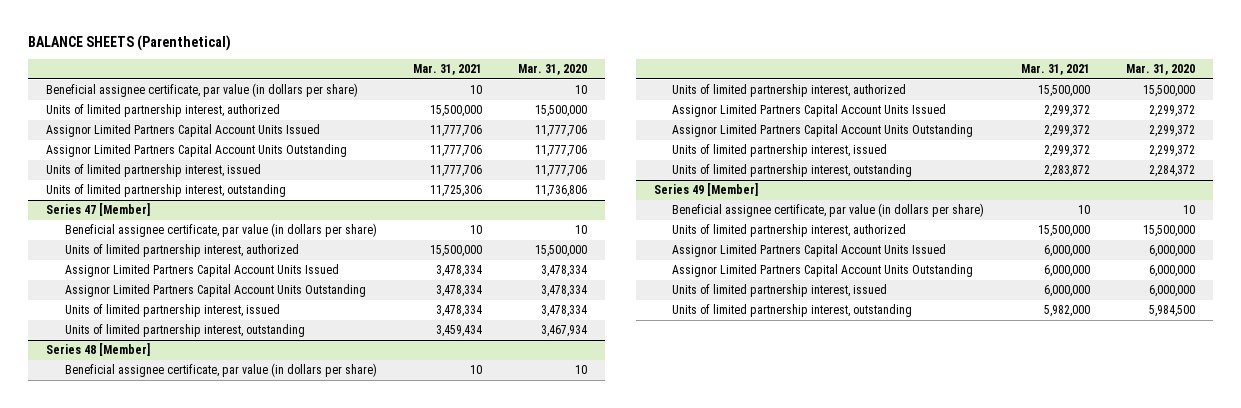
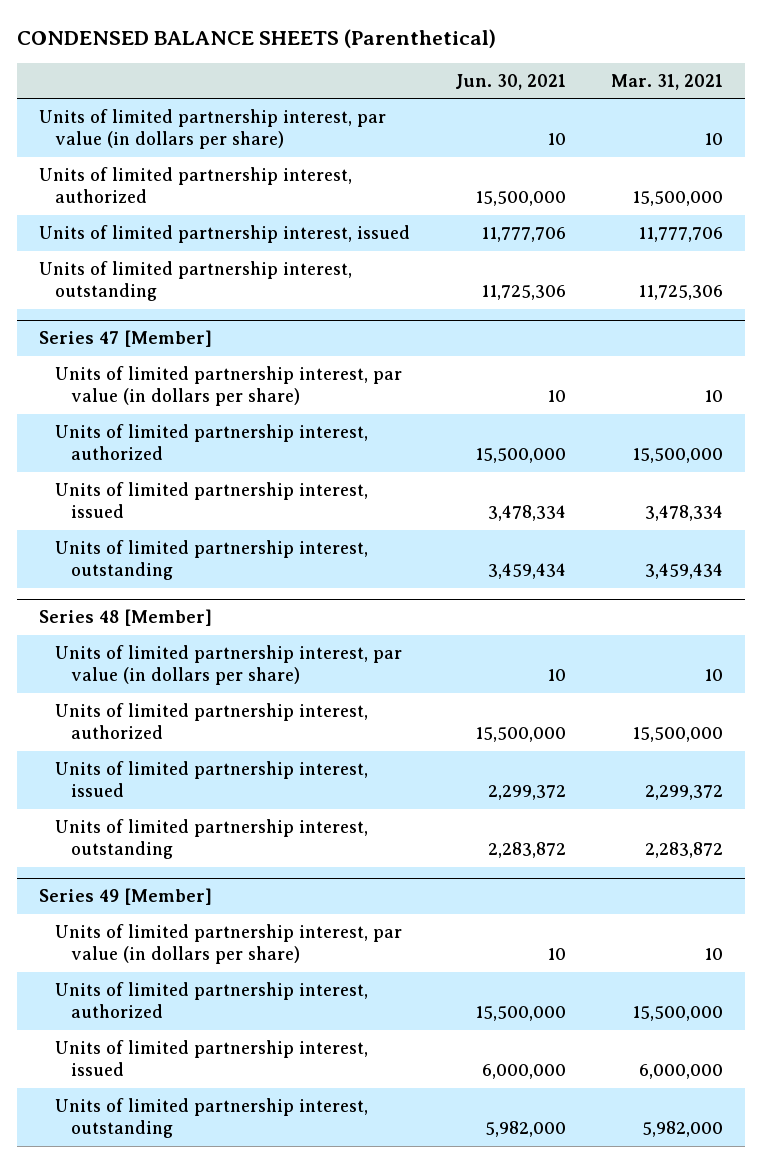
- BALANCE SHEETS (Parenthetical)
+ CONDENSED BALANCE SHEETS (Parenthetical)
- | Mar. 31, 2021 | Mar. 31, 2020
+ | Jun. 30, 2021 | Mar. 31, 2021
- Beneficial assignee certificate, par value (in dollars per share) | 10 | 10
+ Units of limited partnership interest, par value (in dollars per share) | 10 | 10
- Assignor Limited Partners Capital Account Units Issued | 11,777,706 | 11,777,706
- Assignor Limited Partners Capital Account Units Outstanding | 11,777,706 | 11,777,706
@ Series 47 [Member]
- Beneficial assignee certificate, par value (in dollars per share) | 10 | 10
+ Units of limited partnership interest, par value (in dollars per share) | 10 | 10
- Assignor Limited Partners Capital Account Units Issued | 3,478,334 | 3,478,334
- Assignor Limited Partners Capital Account Units Outstanding | 3,478,334 | 3,478,334
@ Series 48 [Member]
- Beneficial assignee certificate, par value (in dollars per share) | 10 | 10
+ Units of limited partnership interest, par value (in dollars per share) | 10 | 10
- Assignor Limited Partners Capital Account Units Issued | 2,299,372 | 2,299,372
- Assignor Limited Partners Capital Account Units Outstanding | 2,299,372 | 2,299,372
@ Series 49 [Member]
- Beneficial assignee certificate, par value (in dollars per share) | 10 | 10
+ Units of limited partnership interest, par value (in dollars per share) | 10 | 10
- Assignor Limited Partners Capital Account Units Issued | 6,000,000 | 6,000,000
- Assignor Limited Partners Capital Account Units Outstanding | 6,000,000 | 6,000,000

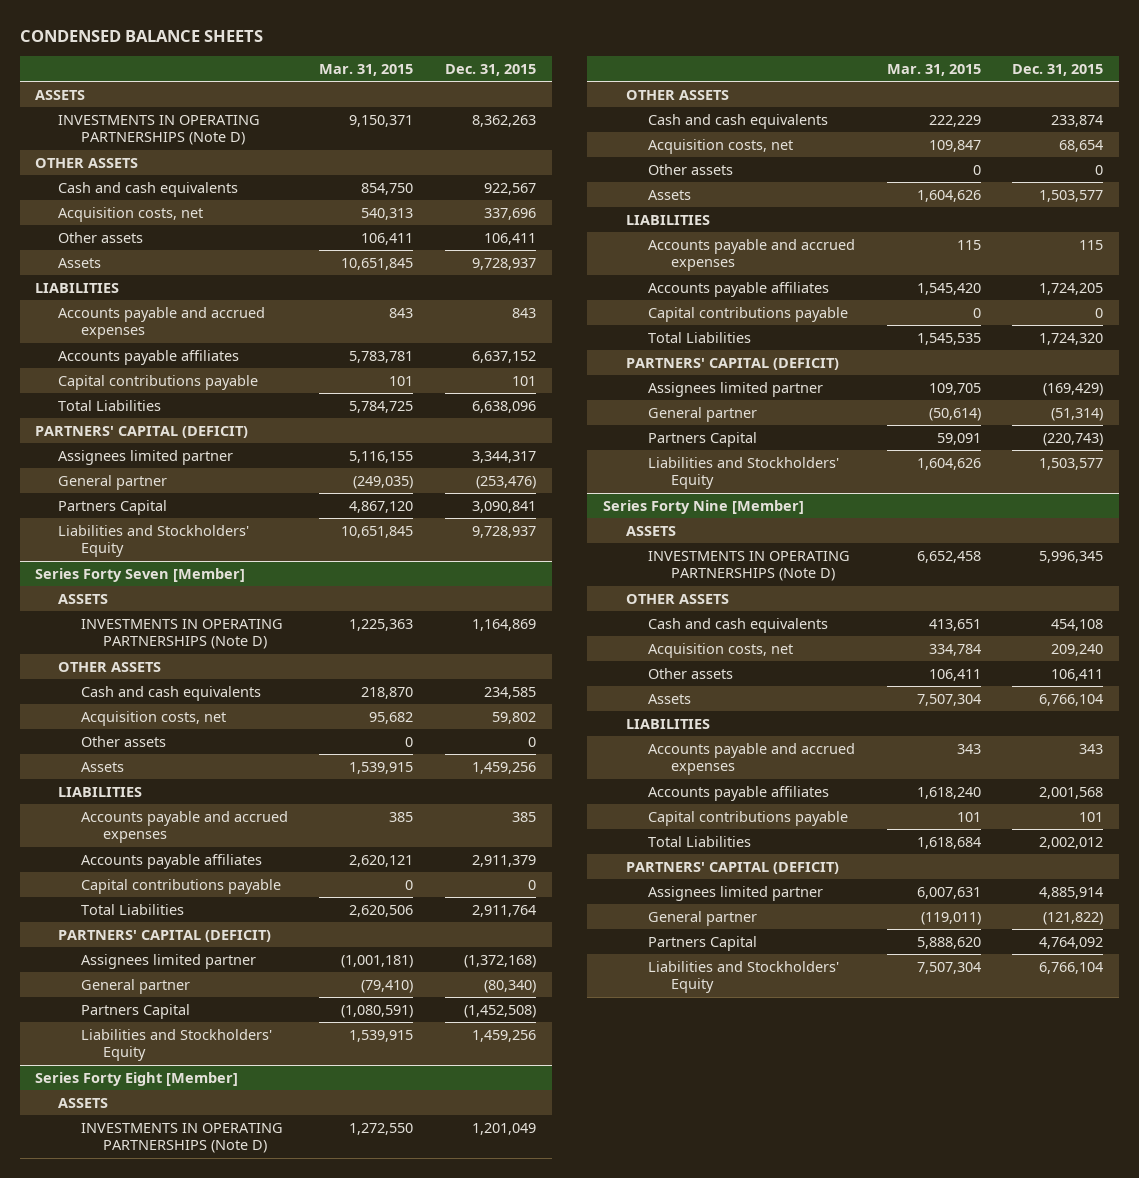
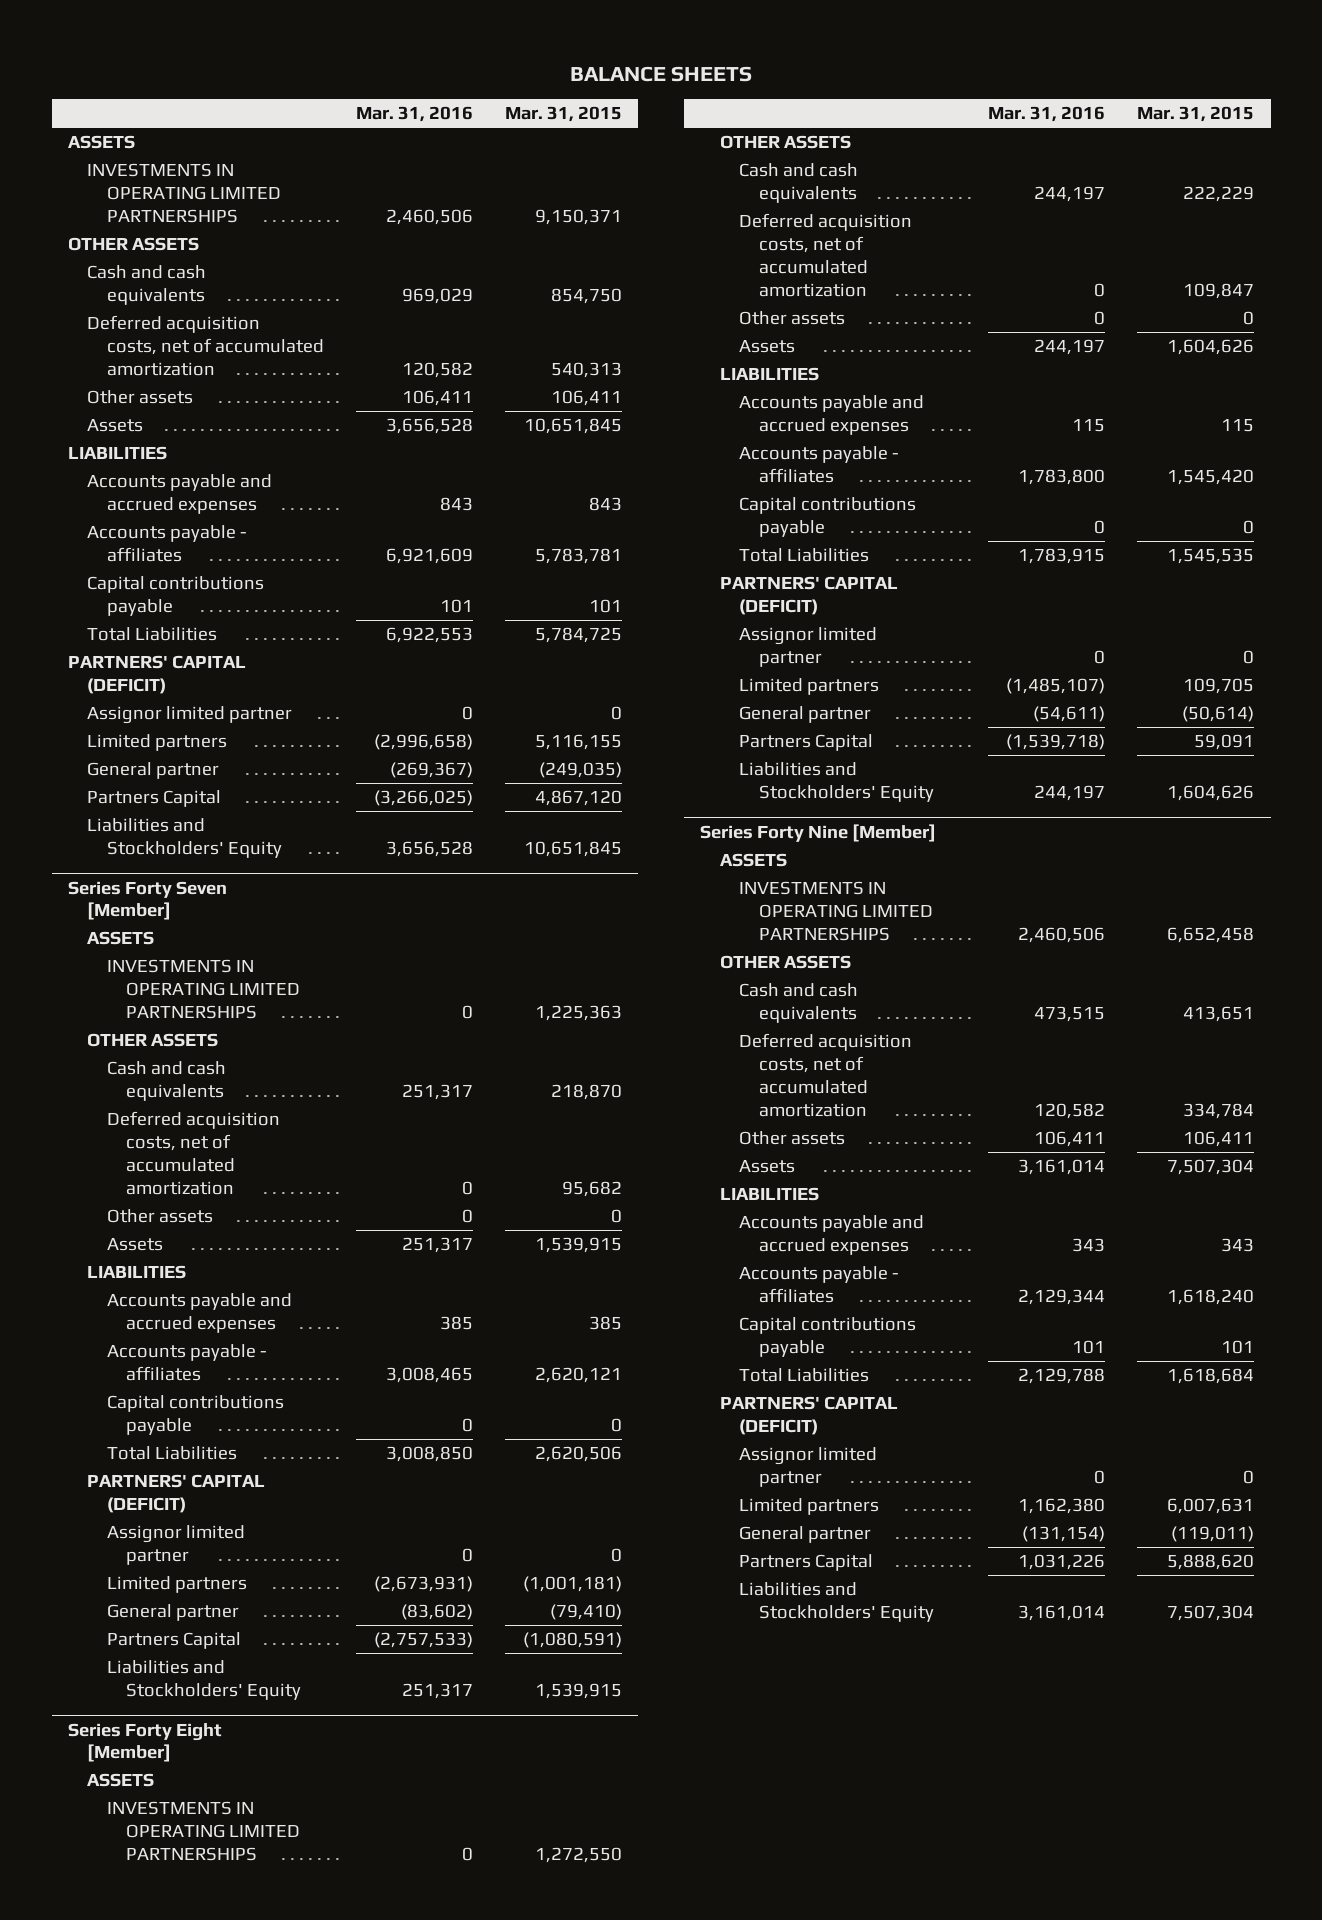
- CONDENSED BALANCE SHEETS
+ BALANCE SHEETS
- | Mar. 31, 2015 | Dec. 31, 2015
+ | Mar. 31, 2016 | Mar. 31, 2015
- INVESTMENTS IN OPERATING PARTNERSHIPS (Note D) | 9,150,371 | 8,362,263
+ INVESTMENTS IN OPERATING LIMITED PARTNERSHIPS | 2,460,506 | 9,150,371
- Acquisition costs, net | 540,313 | 337,696
+ Deferred acquisition costs, net of accumulated amortization | 120,582 | 540,313
- Accounts payable affiliates | 5,783,781 | 6,637,152
+ Accounts payable - affiliates | 6,921,609 | 5,783,781
- Assignees limited partner | 5,116,155 | 3,344,317
+ Assignor limited partner | 0 | 0
+ Limited partners | (2,996,658) | 5,116,155
@ Series Forty Seven [Member]
- INVESTMENTS IN OPERATING PARTNERSHIPS (Note D) | 1,225,363 | 1,164,869
+ INVESTMENTS IN OPERATING LIMITED PARTNERSHIPS | 0 | 1,225,363
- Acquisition costs, net | 95,682 | 59,802
+ Deferred acquisition costs, net of accumulated amortization | 0 | 95,682
- Accounts payable affiliates | 2,620,121 | 2,911,379
+ Accounts payable - affiliates | 3,008,465 | 2,620,121
- Assignees limited partner | (1,001,181) | (1,372,168)
+ Assignor limited partner | 0 | 0
+ Limited partners | (2,673,931) | (1,001,181)
@ Series Forty Eight [Member]
- INVESTMENTS IN OPERATING PARTNERSHIPS (Note D) | 1,272,550 | 1,201,049
+ INVESTMENTS IN OPERATING LIMITED PARTNERSHIPS | 0 | 1,272,550
- Acquisition costs, net | 109,847 | 68,654
+ Deferred acquisition costs, net of accumulated amortization | 0 | 109,847
- Accounts payable affiliates | 1,545,420 | 1,724,205
+ Accounts payable - affiliates | 1,783,800 | 1,545,420
- Assignees limited partner | 109,705 | (169,429)
+ Assignor limited partner | 0 | 0
+ Limited partners | (1,485,107) | 109,705
@ Series Forty Nine [Member]
- INVESTMENTS IN OPERATING PARTNERSHIPS (Note D) | 6,652,458 | 5,996,345
+ INVESTMENTS IN OPERATING LIMITED PARTNERSHIPS | 2,460,506 | 6,652,458
- Acquisition costs, net | 334,784 | 209,240
+ Deferred acquisition costs, net of accumulated amortization | 120,582 | 334,784
- Accounts payable affiliates | 1,618,240 | 2,001,568
+ Accounts payable - affiliates | 2,129,344 | 1,618,240
- Assignees limited partner | 6,007,631 | 4,885,914
+ Assignor limited partner | 0 | 0
+ Limited partners | 1,162,380 | 6,007,631

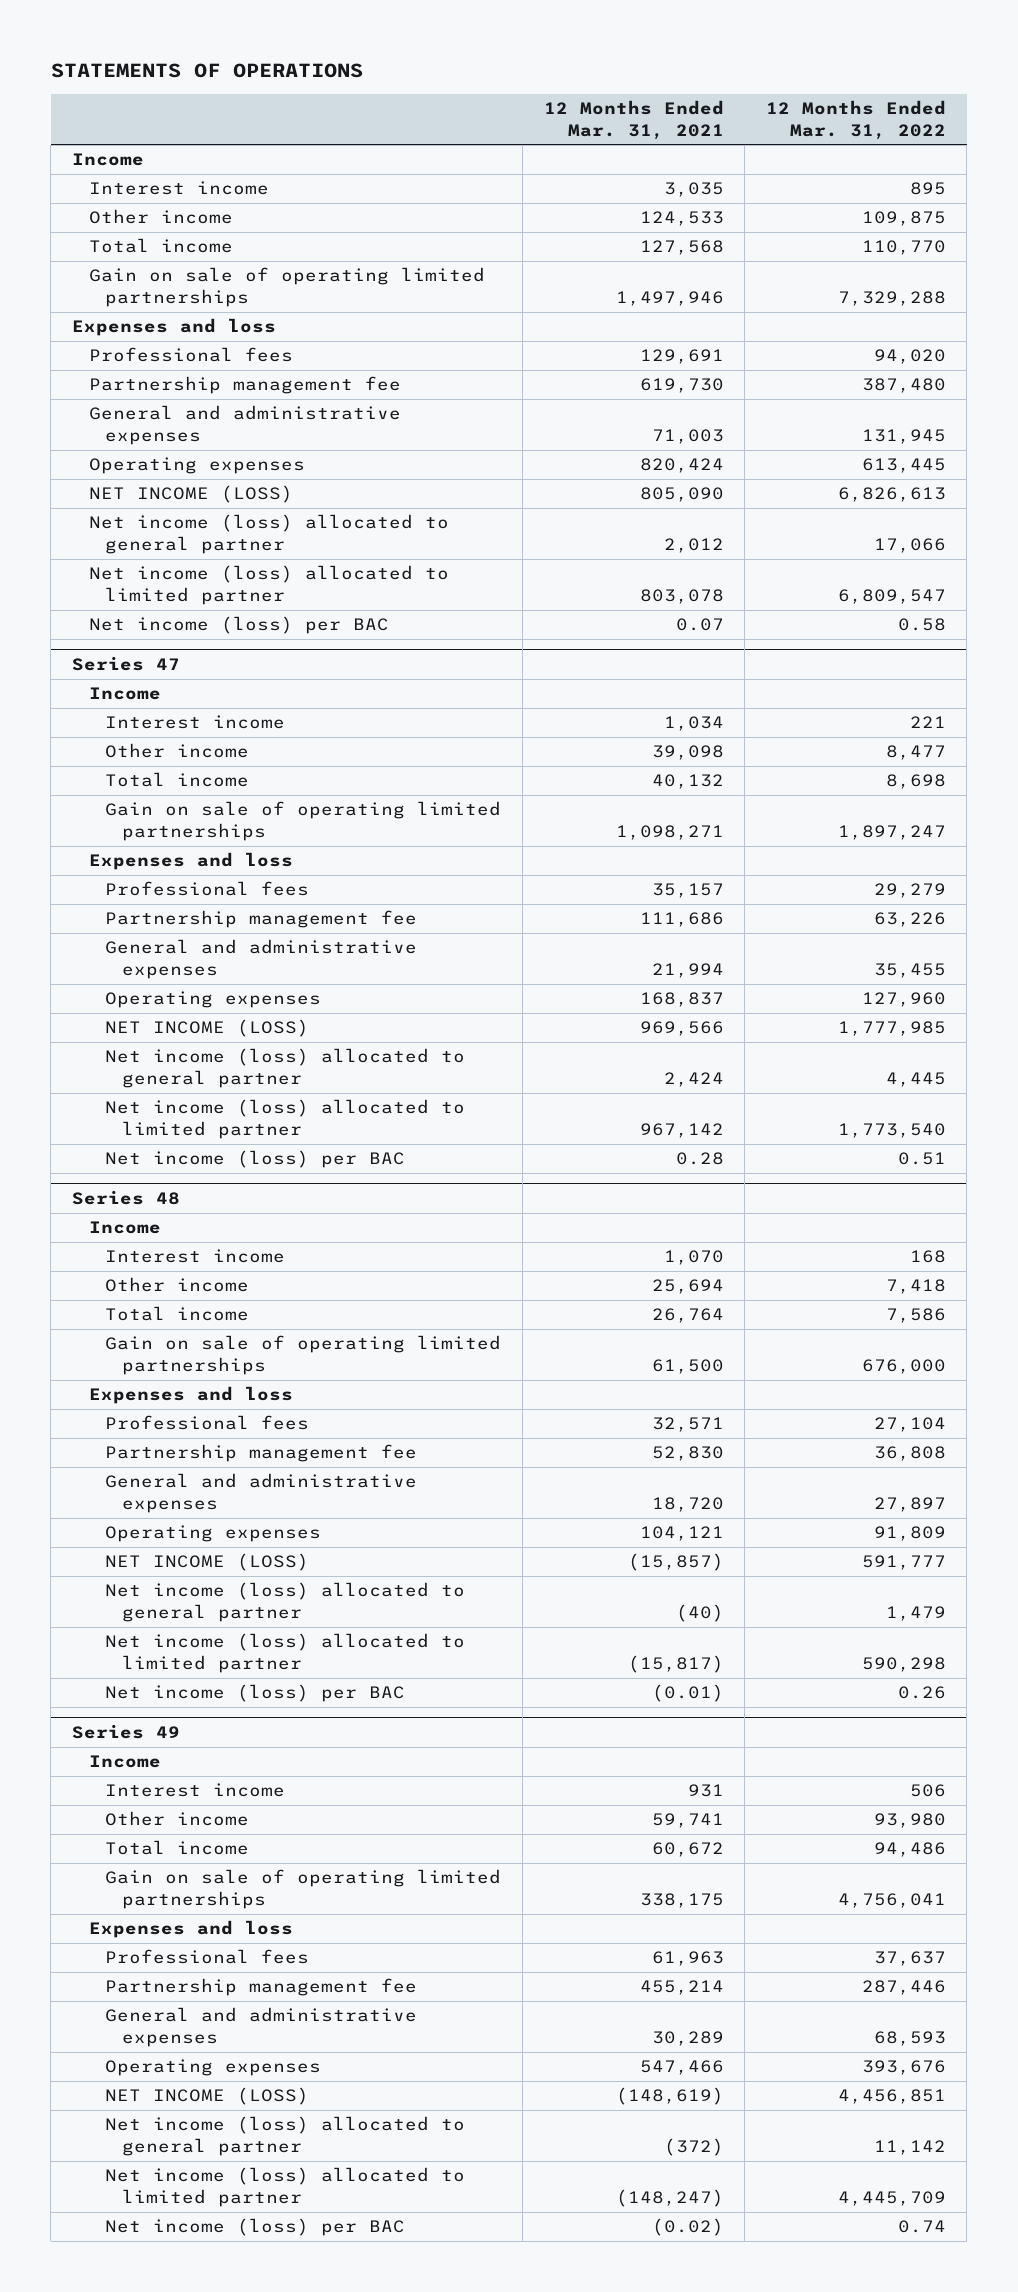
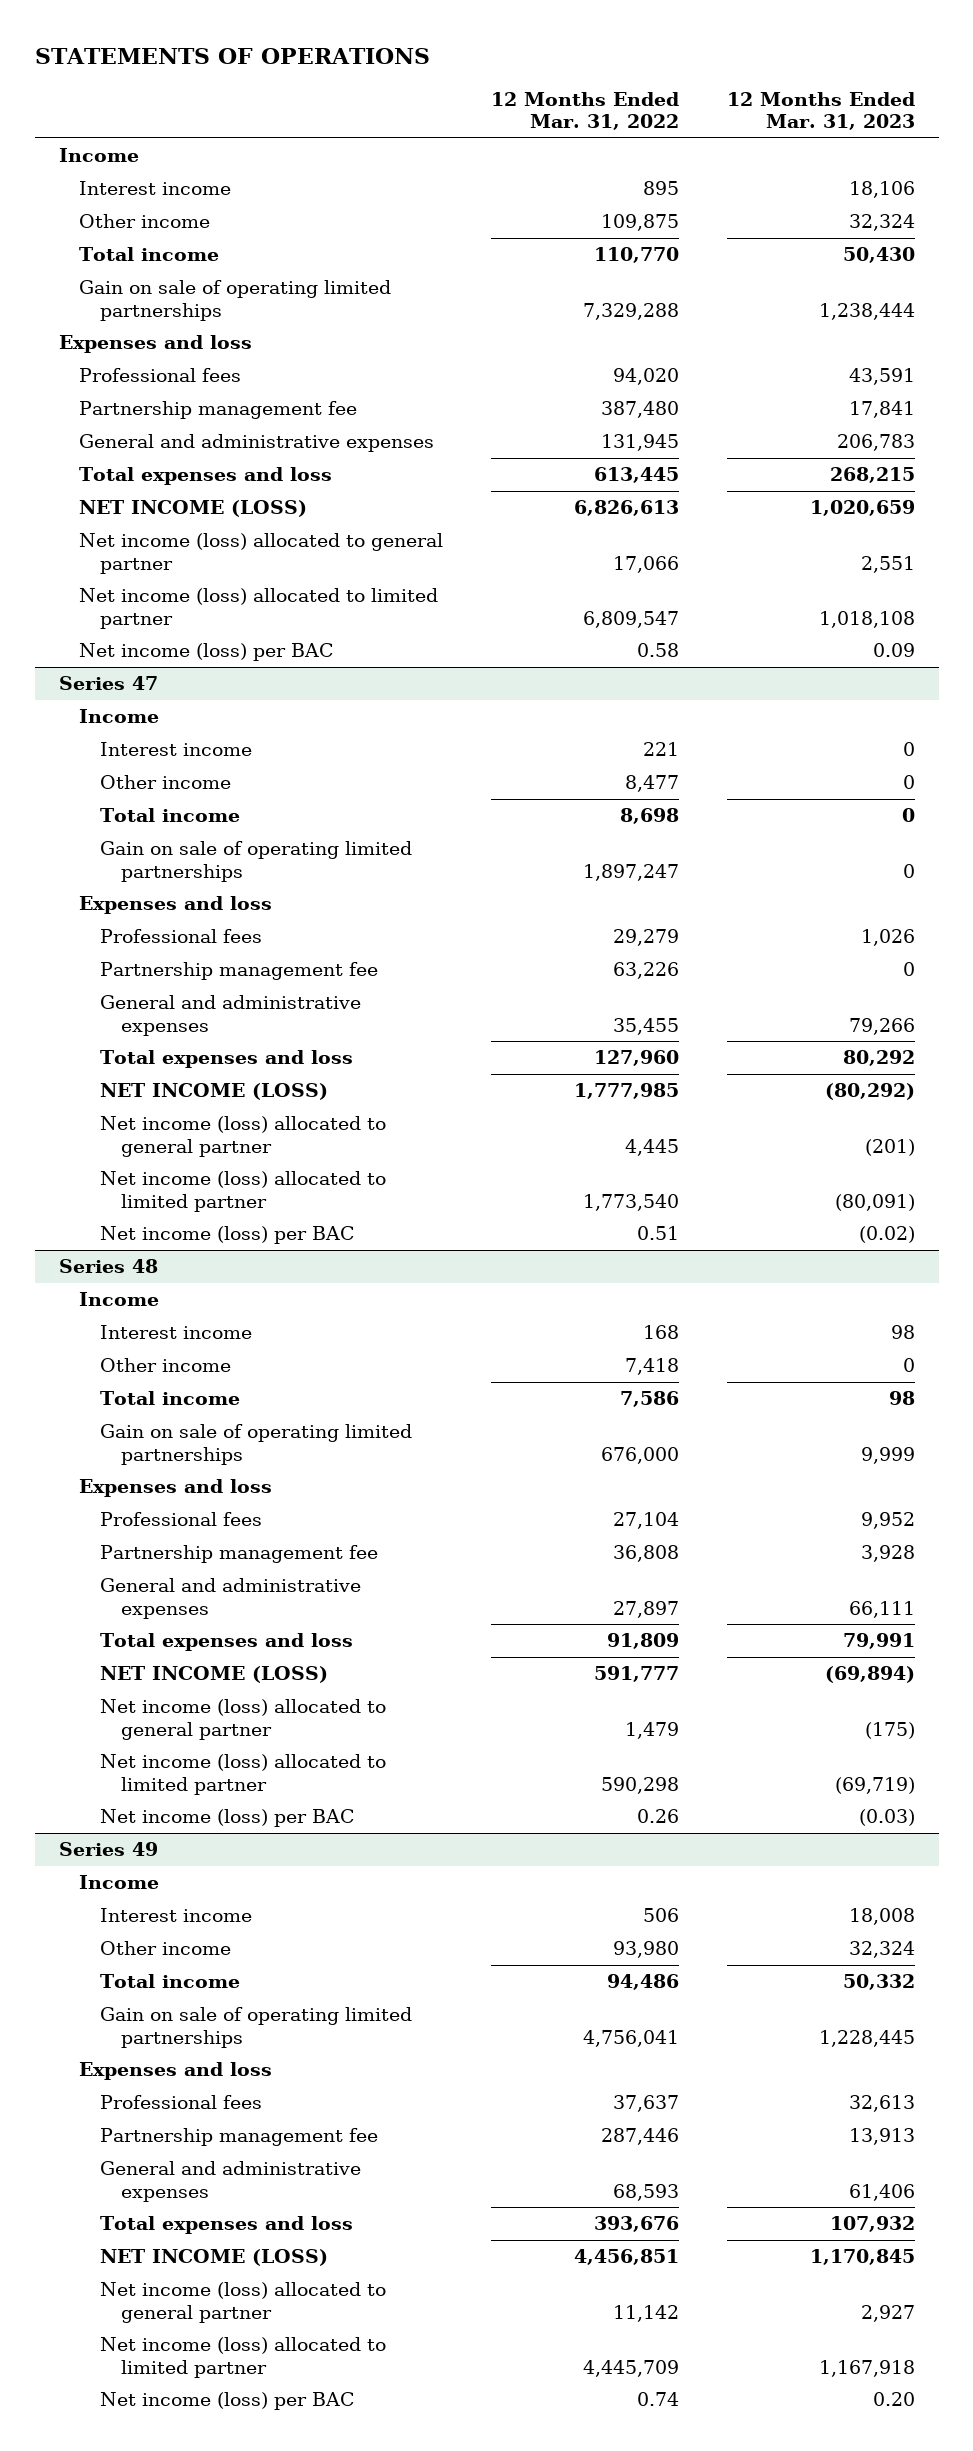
- | 12 Months Ended Mar. 31, 2021 | 12 Months Ended Mar. 31, 2022
+ | 12 Months Ended Mar. 31, 2022 | 12 Months Ended Mar. 31, 2023
- Operating expenses | 820,424 | 613,445
+ Total expenses and loss | 613,445 | 268,215
@ Series 47
- Operating expenses | 168,837 | 127,960
+ Total expenses and loss | 127,960 | 80,292
@ Series 48
- Operating expenses | 104,121 | 91,809
+ Total expenses and loss | 91,809 | 79,991
@ Series 49
- Operating expenses | 547,466 | 393,676
+ Total expenses and loss | 393,676 | 107,932

